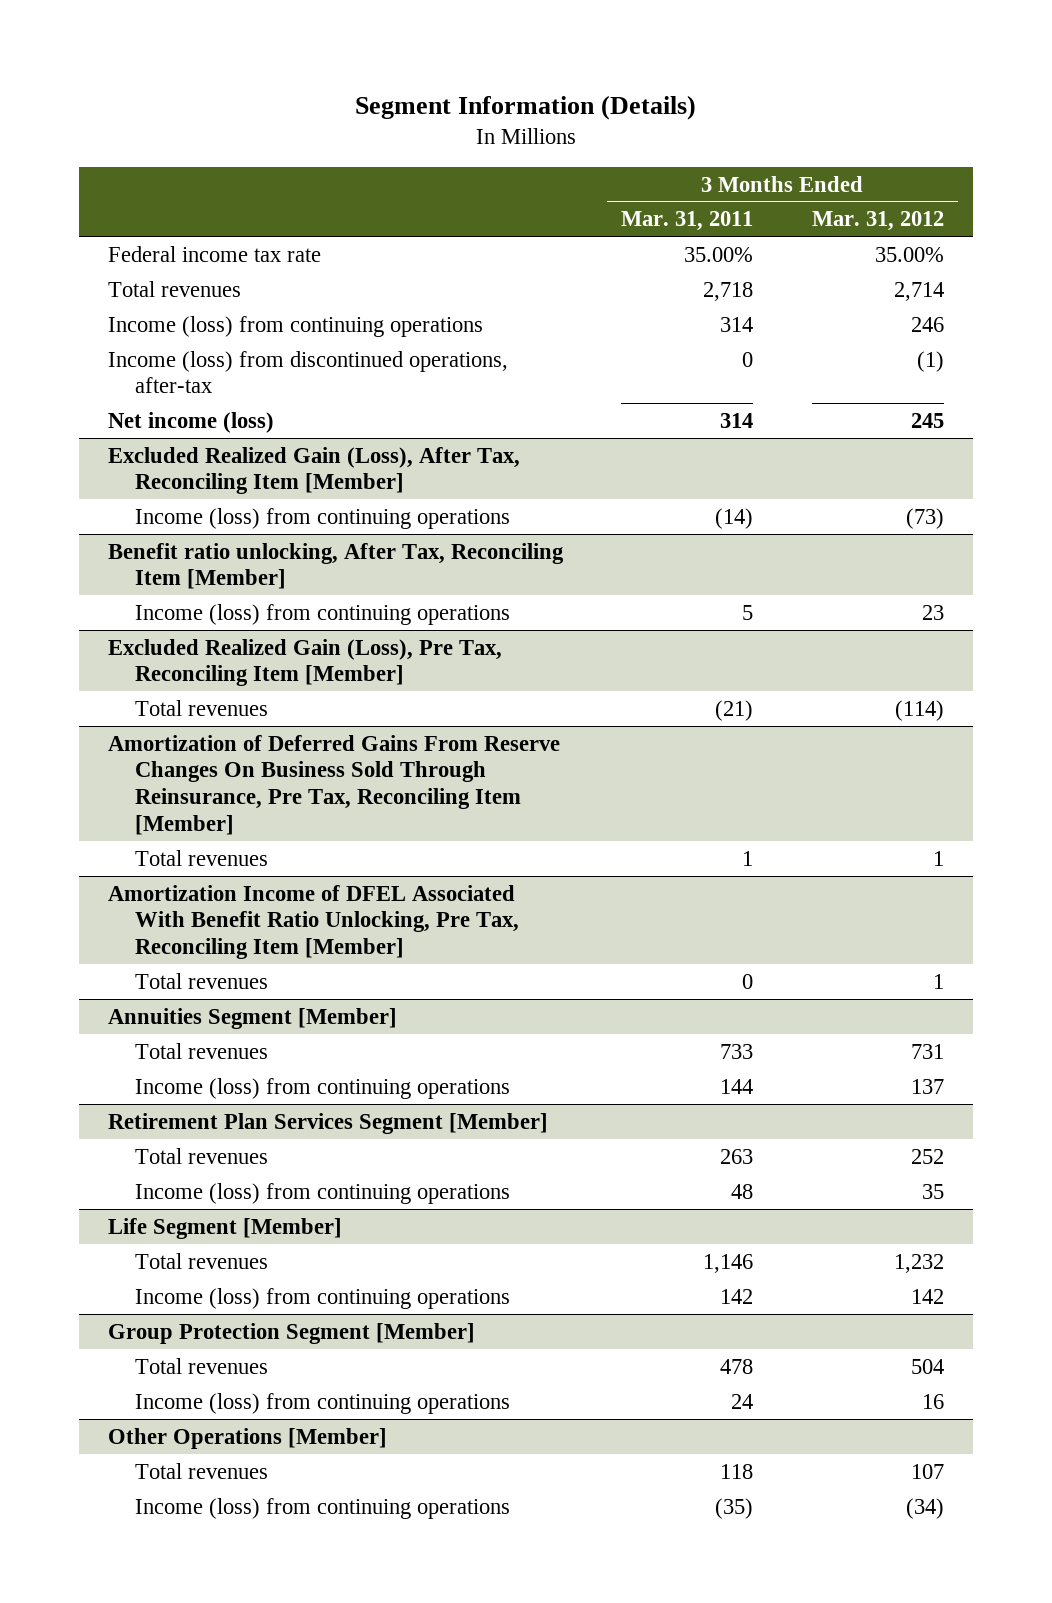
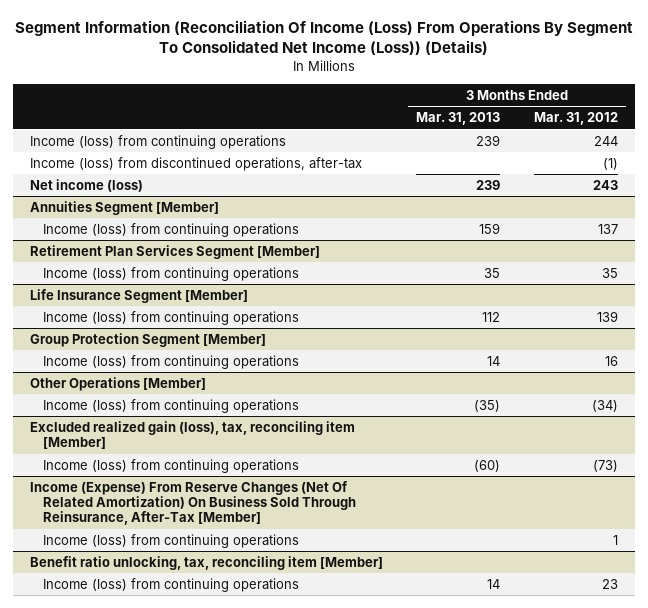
- Segment Information (Details)
+ Segment Information (Reconciliation Of Income (Loss) From Operations By Segment To Consolidated Net Income (Loss)) (Details)
- | 3 Months Ended Mar. 31, 2011 | 3 Months Ended Mar. 31, 2012
+ | 3 Months Ended Mar. 31, 2013 | 3 Months Ended Mar. 31, 2012
- Federal income tax rate | 35.00% | 35.00%
- Total revenues | 2,718 | 2,714
- Income (loss) from continuing operations | 314 | 246
+ Income (loss) from continuing operations | 239 | 244
- Net income (loss) | 314 | 245
- Excluded Realized Gain (Loss), After Tax, Reconciling Item [Member]
- Income (loss) from continuing operations | (14) | (73)
- Benefit ratio unlocking, After Tax, Reconciling Item [Member]
- Income (loss) from continuing operations | 5 | 23
- Excluded Realized Gain (Loss), Pre Tax, Reconciling Item [Member]
- Total revenues | (21) | (114)
- Amortization of Deferred Gains From Reserve Changes On Business Sold Through Reinsurance, Pre Tax, Reconciling Item [Member]
- Total revenues | 1 | 1
- Amortization Income of DFEL Associated With Benefit Ratio Unlocking, Pre Tax, Reconciling Item [Member]
- Total revenues | 0 | 1
+ Net income (loss) | 239 | 243
@ Annuities Segment [Member]
- Total revenues | 733 | 731
@ Retirement Plan Services Segment [Member]
- Total revenues | 263 | 252
- Life Segment [Member]
- Total revenues | 1,146 | 1,232
- Income (loss) from continuing operations | 142 | 142
+ Life Insurance Segment [Member]
+ Income (loss) from continuing operations | 112 | 139
@ Group Protection Segment [Member]
- Total revenues | 478 | 504
@ Other Operations [Member]
- Total revenues | 118 | 107
+ Excluded realized gain (loss), tax, reconciling item [Member]
+ Income (loss) from continuing operations | (60) | (73)
+ Income (Expense) From Reserve Changes (Net Of Related Amortization) On Business Sold Through Reinsurance, After-Tax [Member]
+ Income (loss) from continuing operations | | 1
+ Benefit ratio unlocking, tax, reconciling item [Member]
+ Income (loss) from continuing operations | 14 | 23

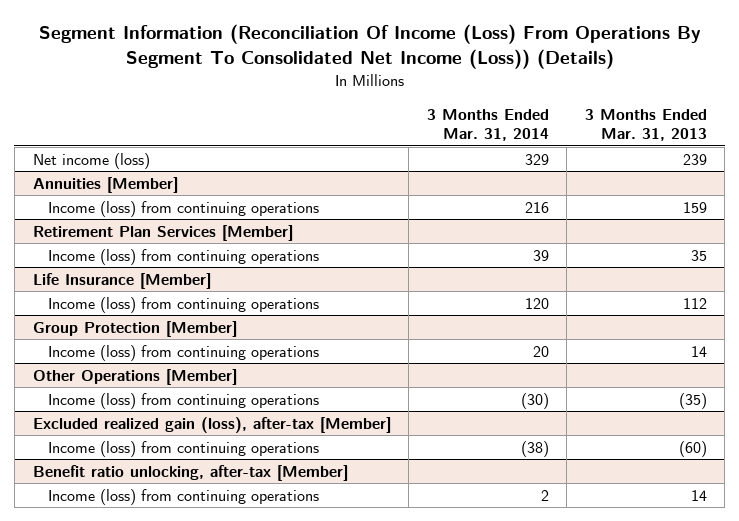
- | 3 Months Ended Mar. 31, 2013 | 3 Months Ended Mar. 31, 2012
+ | 3 Months Ended Mar. 31, 2014 | 3 Months Ended Mar. 31, 2013
- Income (loss) from continuing operations | 239 | 244
- Income (loss) from discontinued operations, after-tax | | (1)
- Annuities Segment [Member]
+ Annuities [Member]
- Retirement Plan Services Segment [Member]
+ Retirement Plan Services [Member]
- Life Insurance Segment [Member]
+ Life Insurance [Member]
- Group Protection Segment [Member]
+ Group Protection [Member]
- Excluded realized gain (loss), tax, reconciling item [Member]
+ Excluded realized gain (loss), after-tax [Member]
- Income (Expense) From Reserve Changes (Net Of Related Amortization) On Business Sold Through Reinsurance, After-Tax [Member]
- Income (loss) from continuing operations | | 1
- Benefit ratio unlocking, tax, reconciling item [Member]
+ Benefit ratio unlocking, after-tax [Member]

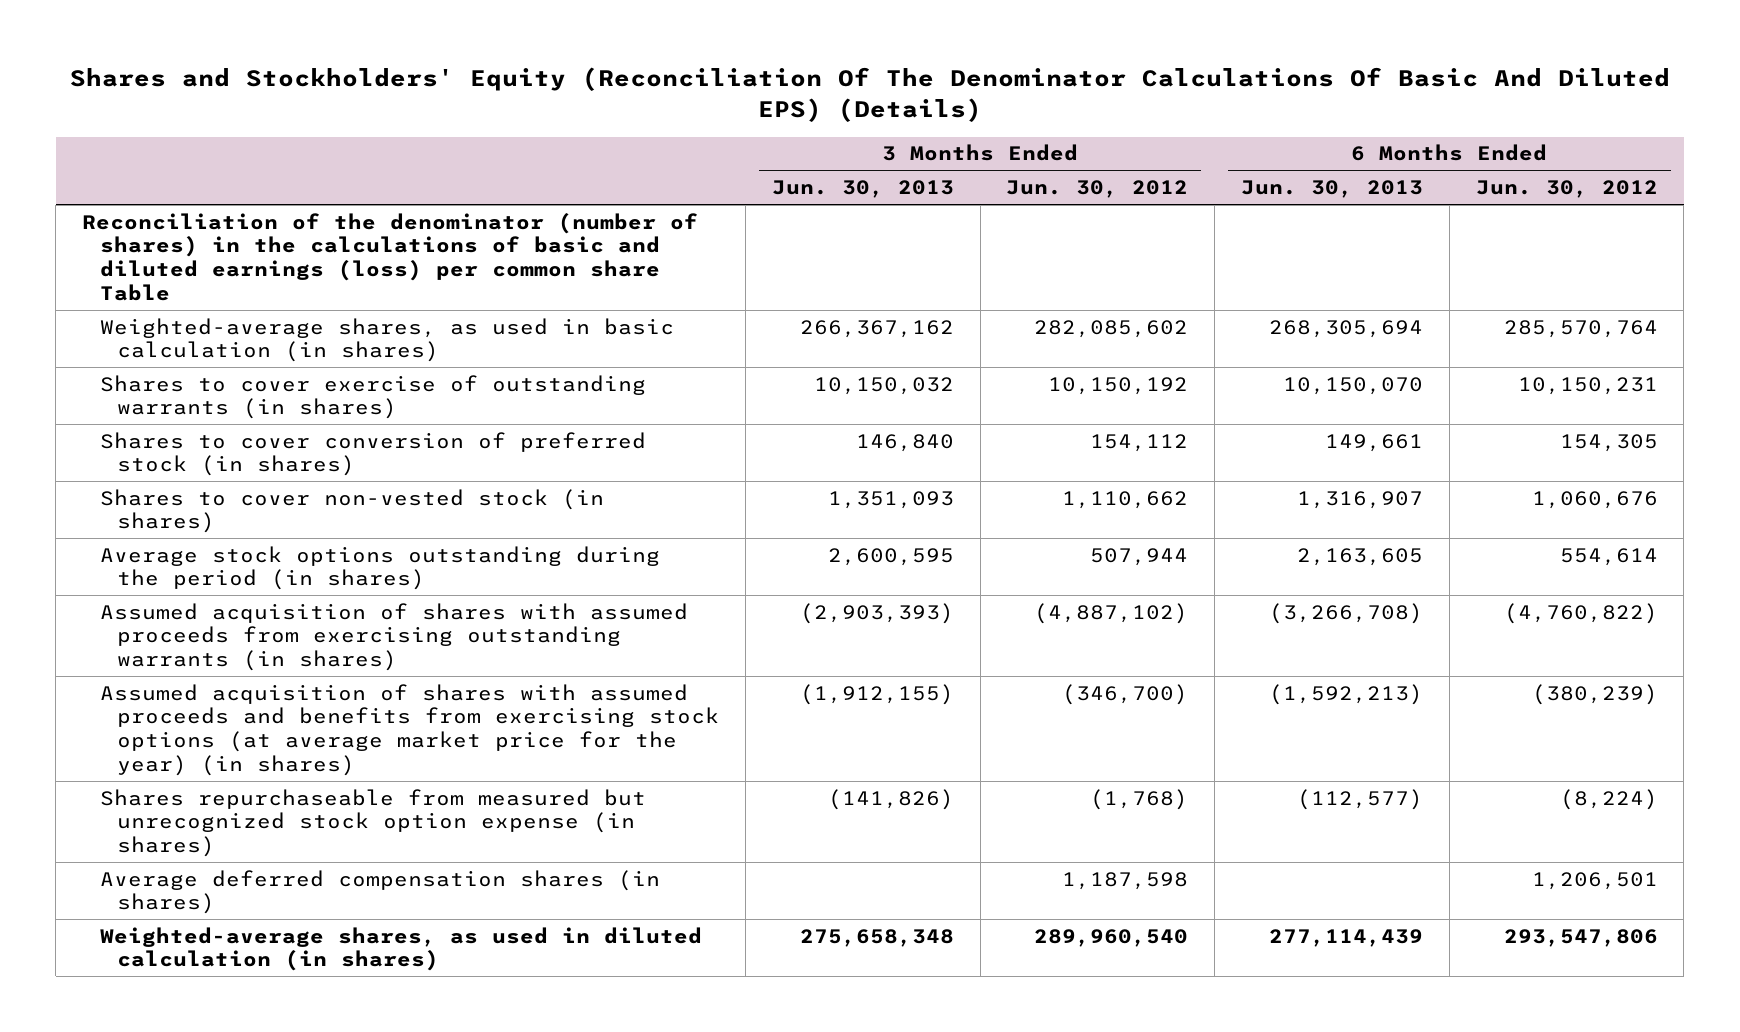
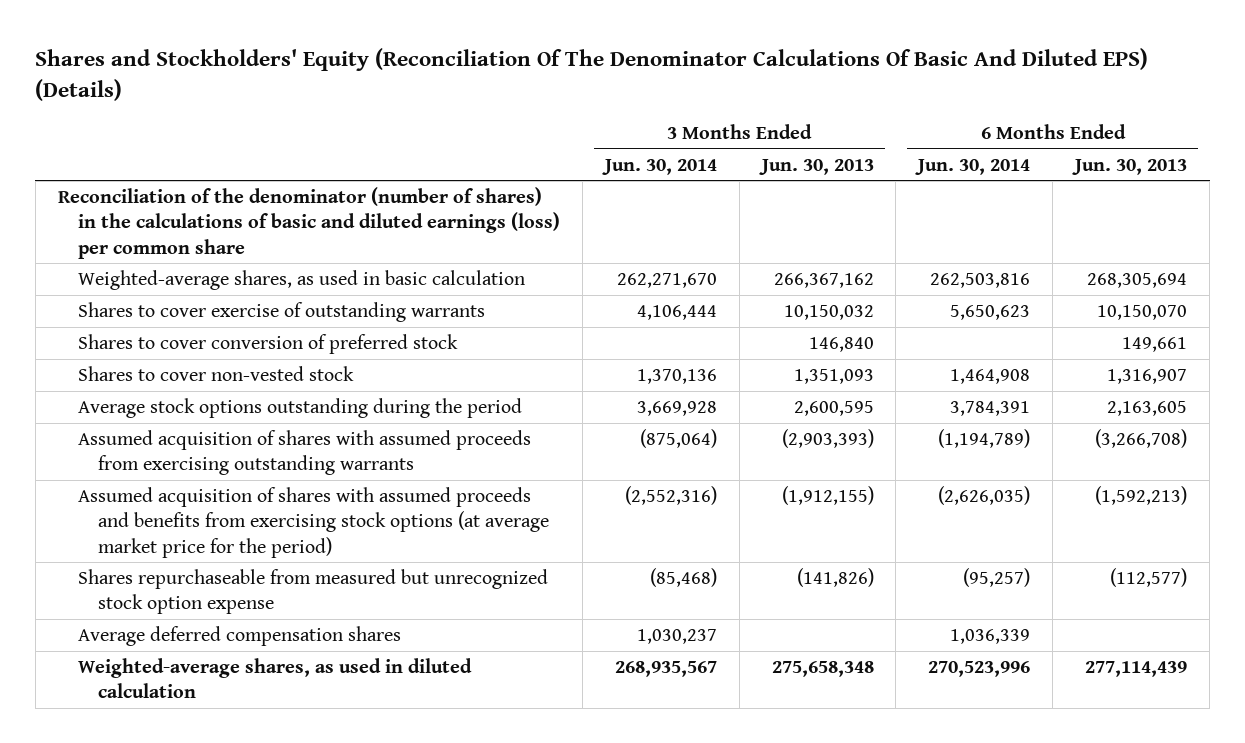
- | 3 Months Ended Jun. 30, 2013 | 3 Months Ended Jun. 30, 2012 | 6 Months Ended Jun. 30, 2013 | 6 Months Ended Jun. 30, 2012
+ | 3 Months Ended Jun. 30, 2014 | 3 Months Ended Jun. 30, 2013 | 6 Months Ended Jun. 30, 2014 | 6 Months Ended Jun. 30, 2013
- Reconciliation of the denominator (number of shares) in the calculations of basic and diluted earnings (loss) per common share Table
- Weighted-average shares, as used in basic calculation (in shares) | 266,367,162 | 282,085,602 | 268,305,694 | 285,570,764
- Shares to cover exercise of outstanding warrants (in shares) | 10,150,032 | 10,150,192 | 10,150,070 | 10,150,231
- Shares to cover conversion of preferred stock (in shares) | 146,840 | 154,112 | 149,661 | 154,305
- Shares to cover non-vested stock (in shares) | 1,351,093 | 1,110,662 | 1,316,907 | 1,060,676
- Average stock options outstanding during the period (in shares) | 2,600,595 | 507,944 | 2,163,605 | 554,614
- Assumed acquisition of shares with assumed proceeds from exercising outstanding warrants (in shares) | (2,903,393) | (4,887,102) | (3,266,708) | (4,760,822)
- Assumed acquisition of shares with assumed proceeds and benefits from exercising stock options (at average market price for the year) (in shares) | (1,912,155) | (346,700) | (1,592,213) | (380,239)
- Shares repurchaseable from measured but unrecognized stock option expense (in shares) | (141,826) | (1,768) | (112,577) | (8,224)
- Average deferred compensation shares (in shares) | | 1,187,598 | | 1,206,501
- Weighted-average shares, as used in diluted calculation (in shares) | 275,658,348 | 289,960,540 | 277,114,439 | 293,547,806
+ Reconciliation of the denominator (number of shares) in the calculations of basic and diluted earnings (loss) per common share
+ Weighted-average shares, as used in basic calculation | 262,271,670 | 266,367,162 | 262,503,816 | 268,305,694
+ Shares to cover exercise of outstanding warrants | 4,106,444 | 10,150,032 | 5,650,623 | 10,150,070
+ Shares to cover conversion of preferred stock | | 146,840 | | 149,661
+ Shares to cover non-vested stock | 1,370,136 | 1,351,093 | 1,464,908 | 1,316,907
+ Average stock options outstanding during the period | 3,669,928 | 2,600,595 | 3,784,391 | 2,163,605
+ Assumed acquisition of shares with assumed proceeds from exercising outstanding warrants | (875,064) | (2,903,393) | (1,194,789) | (3,266,708)
+ Assumed acquisition of shares with assumed proceeds and benefits from exercising stock options (at average market price for the period) | (2,552,316) | (1,912,155) | (2,626,035) | (1,592,213)
+ Shares repurchaseable from measured but unrecognized stock option expense | (85,468) | (141,826) | (95,257) | (112,577)
+ Average deferred compensation shares | 1,030,237 | | 1,036,339 |
+ Weighted-average shares, as used in diluted calculation | 268,935,567 | 275,658,348 | 270,523,996 | 277,114,439

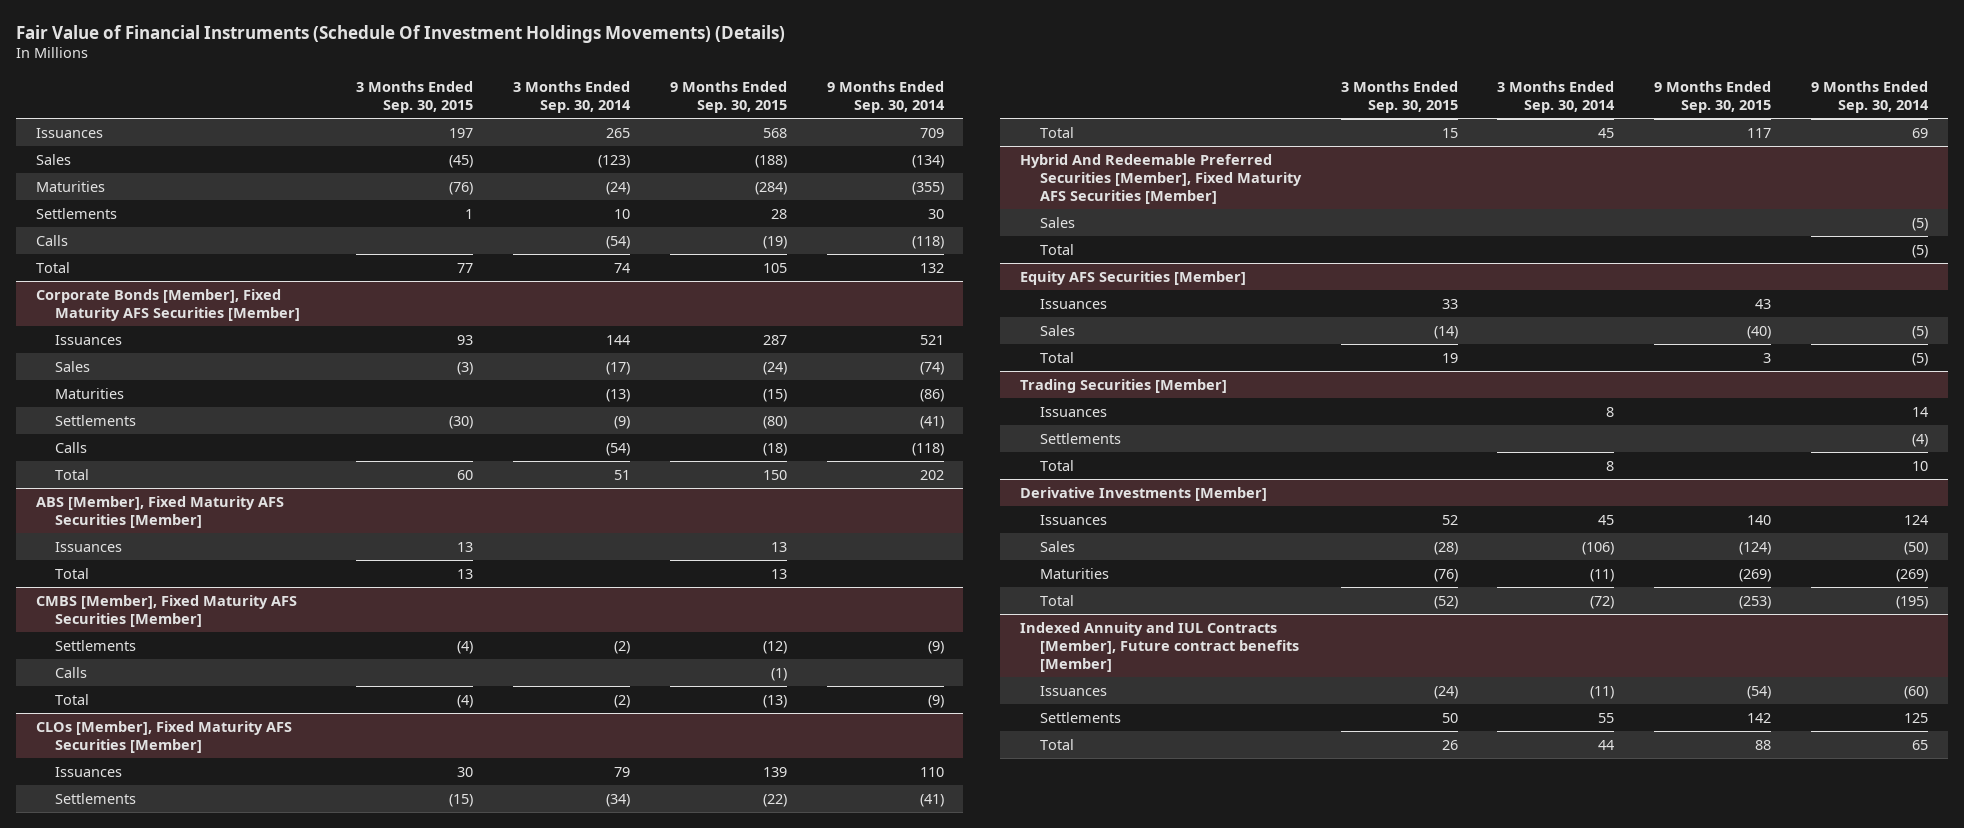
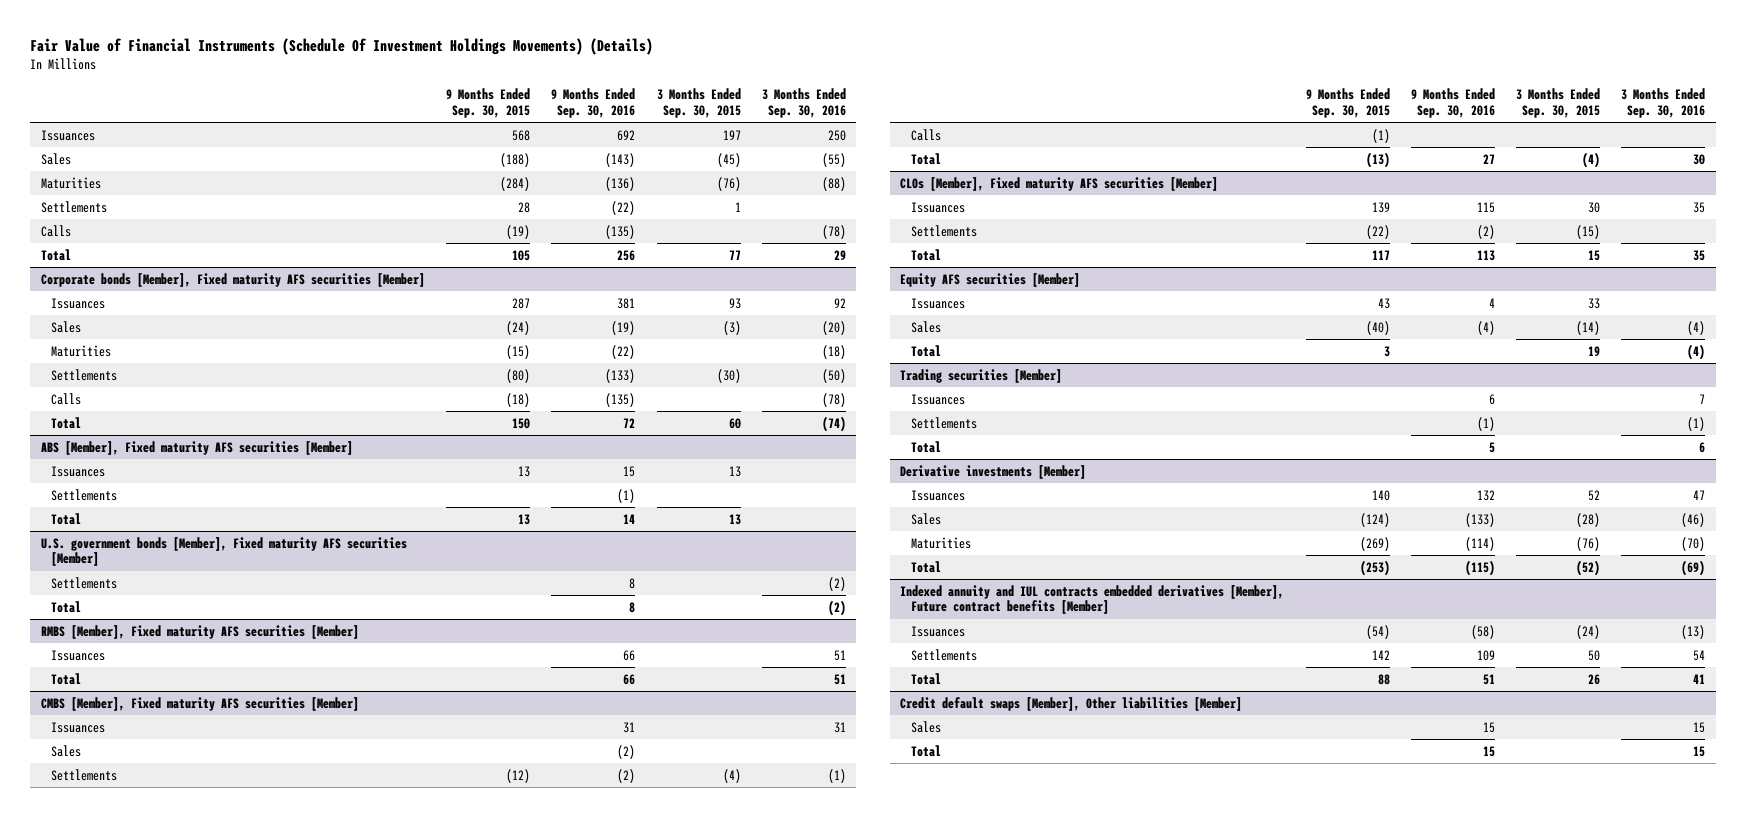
- | 3 Months Ended Sep. 30, 2015 | 3 Months Ended Sep. 30, 2014 | 9 Months Ended Sep. 30, 2015 | 9 Months Ended Sep. 30, 2014
+ | 9 Months Ended Sep. 30, 2015 | 9 Months Ended Sep. 30, 2016 | 3 Months Ended Sep. 30, 2015 | 3 Months Ended Sep. 30, 2016
- Corporate Bonds [Member], Fixed Maturity AFS Securities [Member]
+ Corporate bonds [Member], Fixed maturity AFS securities [Member]
- ABS [Member], Fixed Maturity AFS Securities [Member]
+ ABS [Member], Fixed maturity AFS securities [Member]
+ Settlements | | (1) | |
- CMBS [Member], Fixed Maturity AFS Securities [Member]
+ U.S. government bonds [Member], Fixed maturity AFS securities [Member]
+ Settlements | | 8 | | (2)
+ Total | | 8 | | (2)
+ RMBS [Member], Fixed maturity AFS securities [Member]
+ Issuances | | 66 | | 51
+ Total | | 66 | | 51
+ CMBS [Member], Fixed maturity AFS securities [Member]
+ Issuances | | 31 | | 31
+ Sales | | (2) | |
- CLOs [Member], Fixed Maturity AFS Securities [Member]
+ CLOs [Member], Fixed maturity AFS securities [Member]
- Hybrid And Redeemable Preferred Securities [Member], Fixed Maturity AFS Securities [Member]
- Sales | | | | (5)
- Total | | | | (5)
- Equity AFS Securities [Member]
+ Equity AFS securities [Member]
- Trading Securities [Member]
+ Trading securities [Member]
- Derivative Investments [Member]
+ Derivative investments [Member]
- Indexed Annuity and IUL Contracts [Member], Future contract benefits [Member]
+ Indexed annuity and IUL contracts embedded derivatives [Member], Future contract benefits [Member]
+ Credit default swaps [Member], Other liabilities [Member]
+ Sales | | 15 | | 15
+ Total | | 15 | | 15

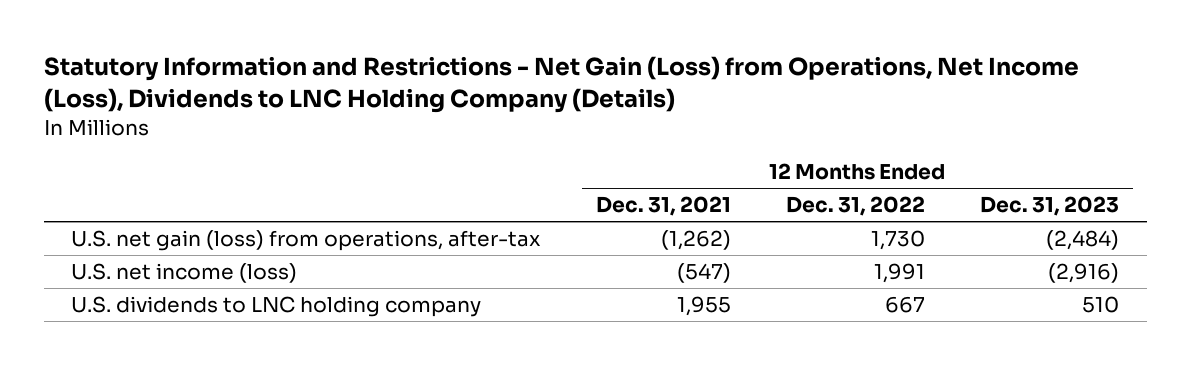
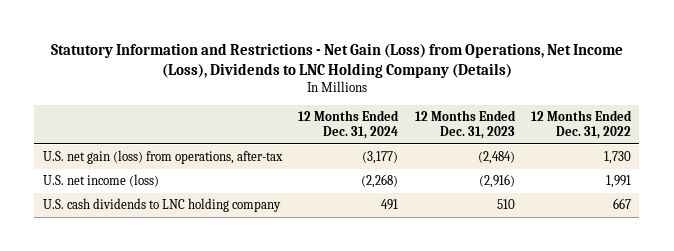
- | 12 Months Ended Dec. 31, 2021 | 12 Months Ended Dec. 31, 2022 | 12 Months Ended Dec. 31, 2023
+ | 12 Months Ended Dec. 31, 2024 | 12 Months Ended Dec. 31, 2023 | 12 Months Ended Dec. 31, 2022
- U.S. dividends to LNC holding company | 1,955 | 667 | 510
+ U.S. cash dividends to LNC holding company | 491 | 510 | 667

